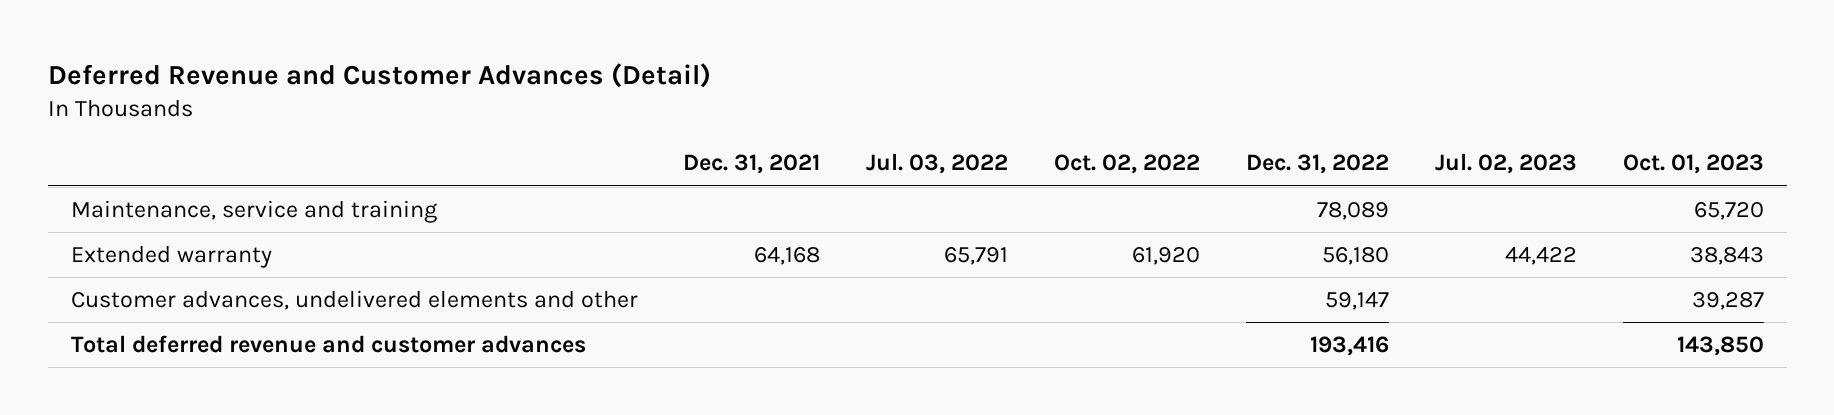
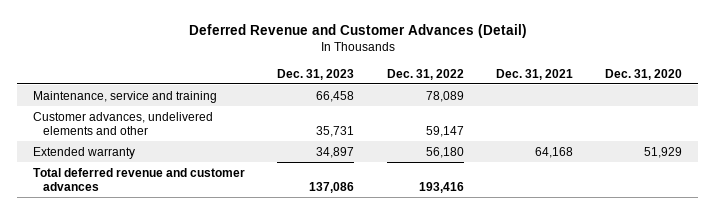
- | Dec. 31, 2021 | Jul. 03, 2022 | Oct. 02, 2022 | Dec. 31, 2022 | Jul. 02, 2023 | Oct. 01, 2023
+ | Dec. 31, 2023 | Dec. 31, 2022 | Dec. 31, 2021 | Dec. 31, 2020
moved down: Extended warranty | 34,897 | 56,180 | 64,168 | 51,929

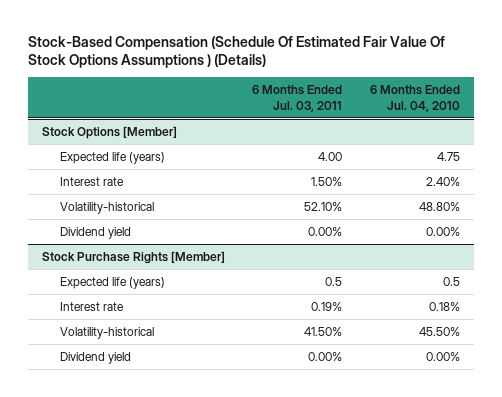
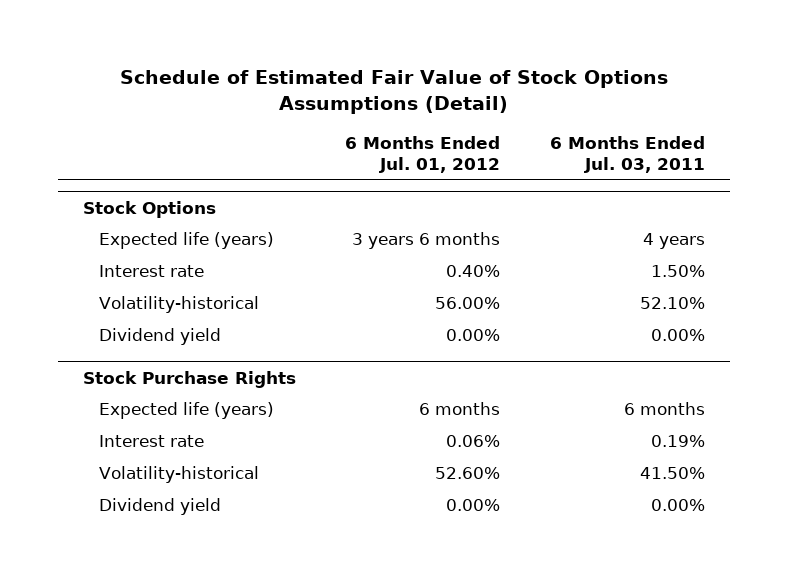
- Stock-Based Compensation (Schedule Of Estimated Fair Value Of Stock Options Assumptions ) (Details)
+ Schedule of Estimated Fair Value of Stock Options Assumptions (Detail)
- | 6 Months Ended Jul. 03, 2011 | 6 Months Ended Jul. 04, 2010
+ | 6 Months Ended Jul. 01, 2012 | 6 Months Ended Jul. 03, 2011
- Stock Options [Member]
- Expected life (years) | 4.00 | 4.75
+ Stock Options
+ Expected life (years) | 3 years 6 months | 4 years
- Stock Purchase Rights [Member]
- Expected life (years) | 0.5 | 0.5
+ Stock Purchase Rights
+ Expected life (years) | 6 months | 6 months

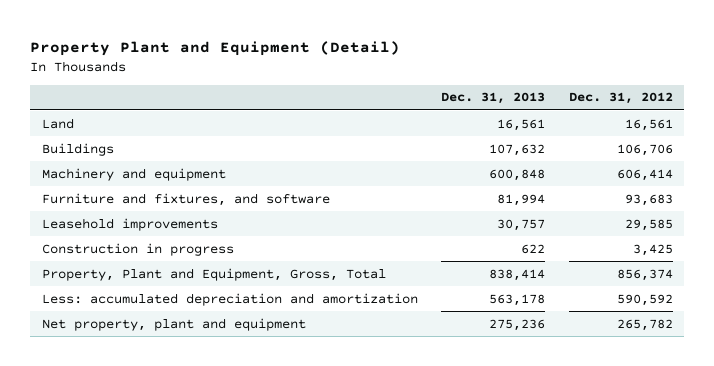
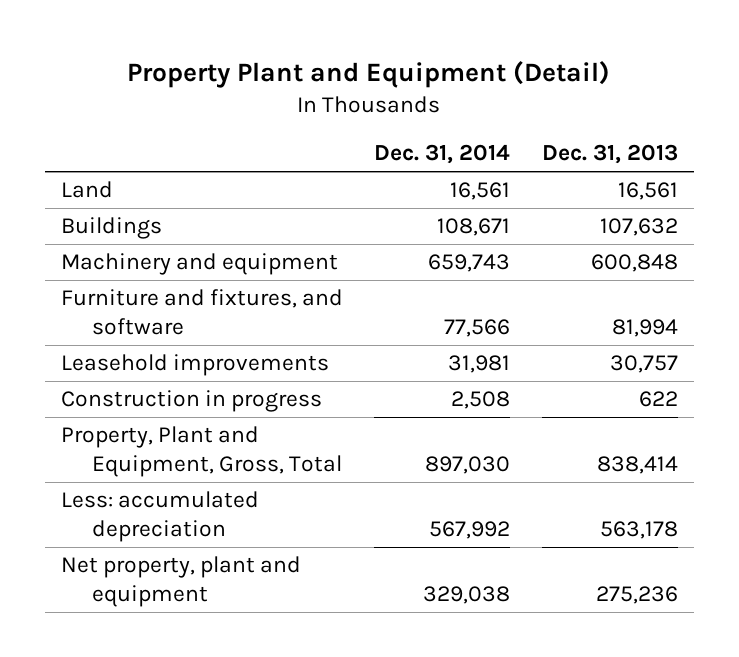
- | Dec. 31, 2013 | Dec. 31, 2012
+ | Dec. 31, 2014 | Dec. 31, 2013
- Less: accumulated depreciation and amortization | 563,178 | 590,592
+ Less: accumulated depreciation | 567,992 | 563,178

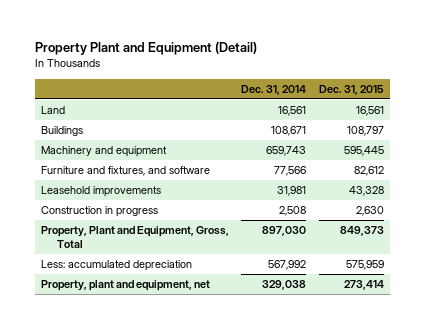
- | Dec. 31, 2014 | Dec. 31, 2013
+ | Dec. 31, 2014 | Dec. 31, 2015
- Net property, plant and equipment | 329,038 | 275,236
+ Property, plant and equipment, net | 329,038 | 273,414

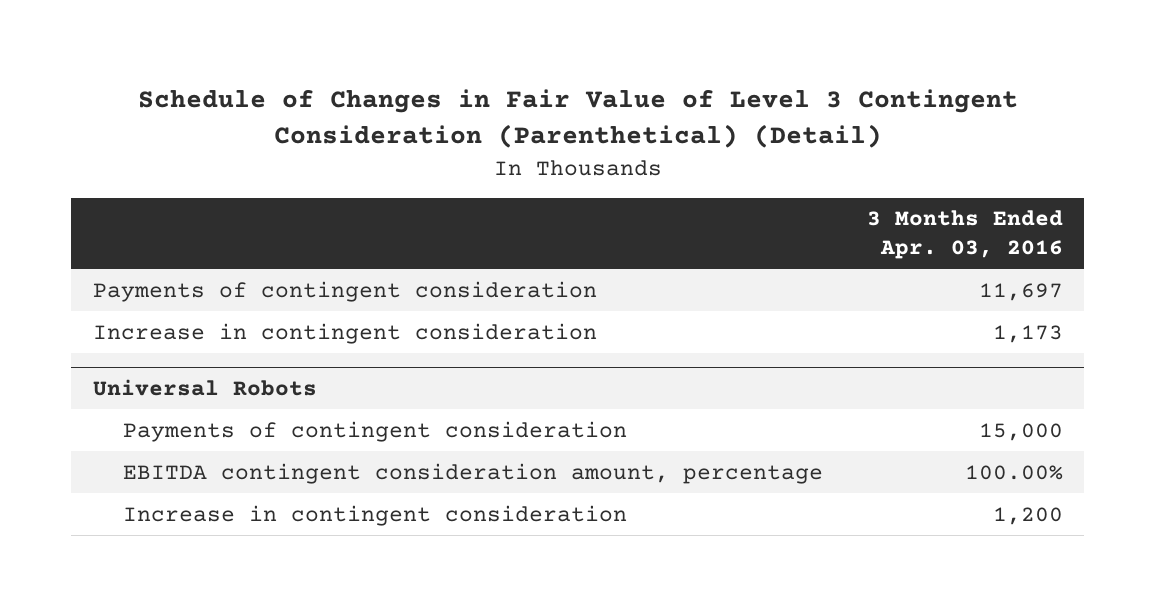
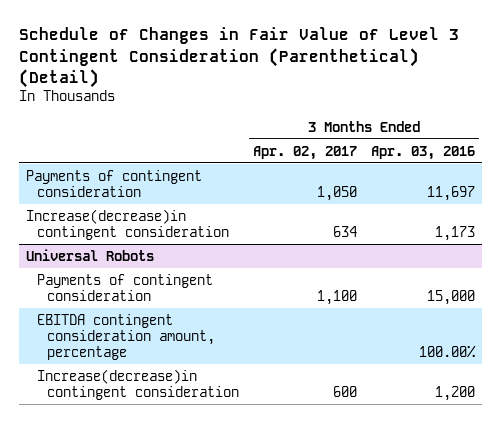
- | 3 Months Ended Apr. 03, 2016
+ | 3 Months Ended Apr. 02, 2017 | 3 Months Ended Apr. 03, 2016
- Increase in contingent consideration | 1,173
+ Increase(decrease)in contingent consideration | 634 | 1,173
@ Universal Robots
- Increase in contingent consideration | 1,200
+ Increase(decrease)in contingent consideration | 600 | 1,200

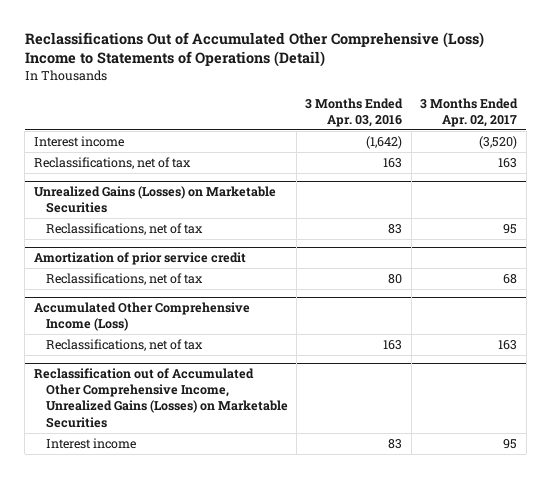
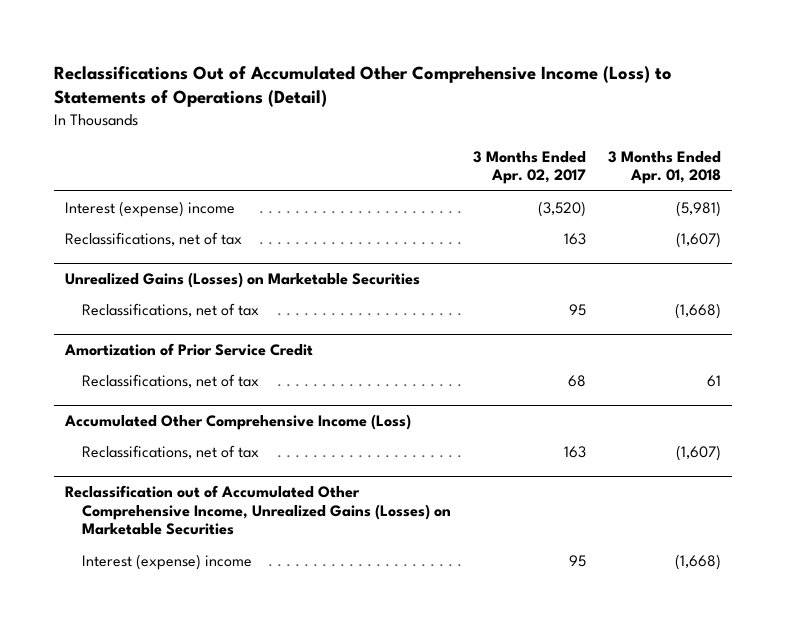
- Reclassifications Out of Accumulated Other Comprehensive (Loss) Income to Statements of Operations (Detail)
+ Reclassifications Out of Accumulated Other Comprehensive Income (Loss) to Statements of Operations (Detail)
- | 3 Months Ended Apr. 03, 2016 | 3 Months Ended Apr. 02, 2017
+ | 3 Months Ended Apr. 02, 2017 | 3 Months Ended Apr. 01, 2018
- Interest income | (1,642) | (3,520)
+ Interest (expense) income | (3,520) | (5,981)
- Amortization of prior service credit
+ Amortization of Prior Service Credit
@ Reclassification out of Accumulated Other Comprehensive Income, Unrealized Gains (Losses) on Marketable Securities
- Interest income | 83 | 95
+ Interest (expense) income | 95 | (1,668)

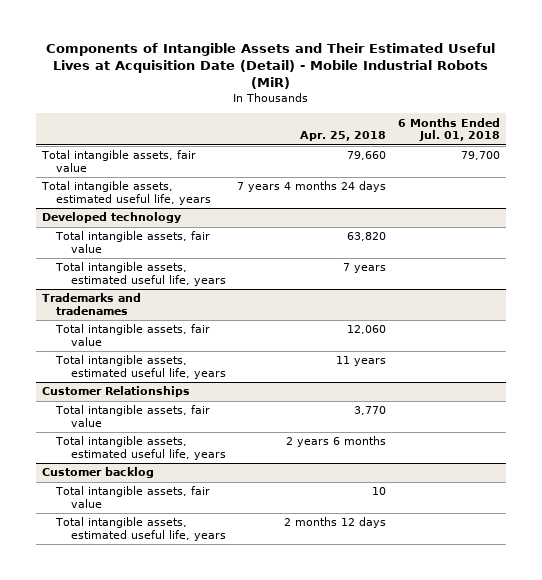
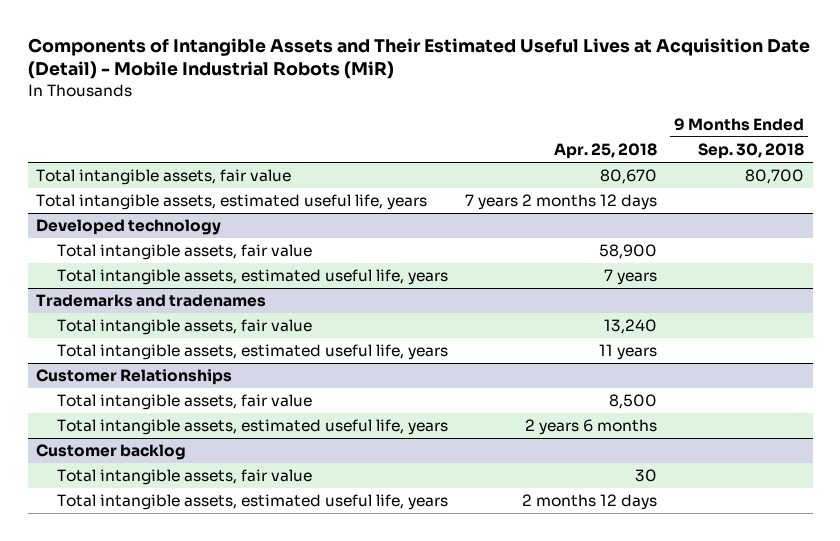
- | Apr. 25, 2018 | 6 Months Ended Jul. 01, 2018
+ | Apr. 25, 2018 | 9 Months Ended Sep. 30, 2018
- Total intangible assets, fair value | 79,660 | 79,700
- Total intangible assets, estimated useful life, years | 7 years 4 months 24 days |
+ Total intangible assets, fair value | 80,670 | 80,700
+ Total intangible assets, estimated useful life, years | 7 years 2 months 12 days |
@ Developed technology
- Total intangible assets, fair value | 63,820 |
+ Total intangible assets, fair value | 58,900 |
@ Trademarks and tradenames
- Total intangible assets, fair value | 12,060 |
+ Total intangible assets, fair value | 13,240 |
@ Customer Relationships
- Total intangible assets, fair value | 3,770 |
+ Total intangible assets, fair value | 8,500 |
@ Customer backlog
- Total intangible assets, fair value | 10 |
+ Total intangible assets, fair value | 30 |

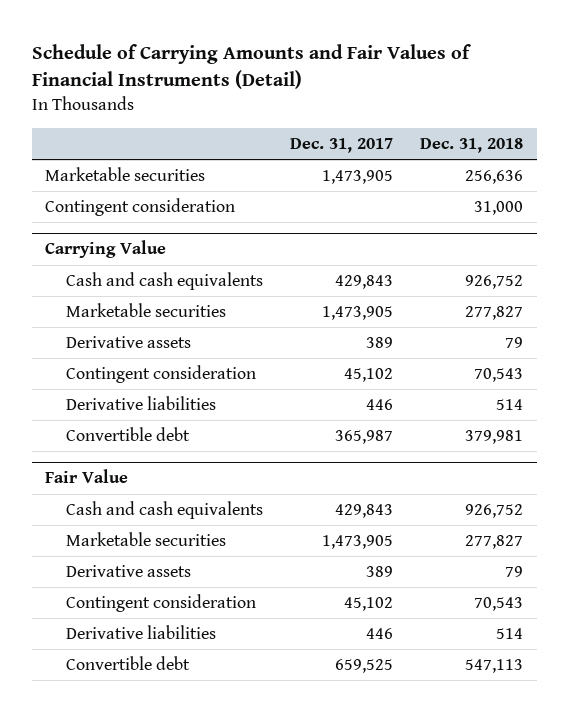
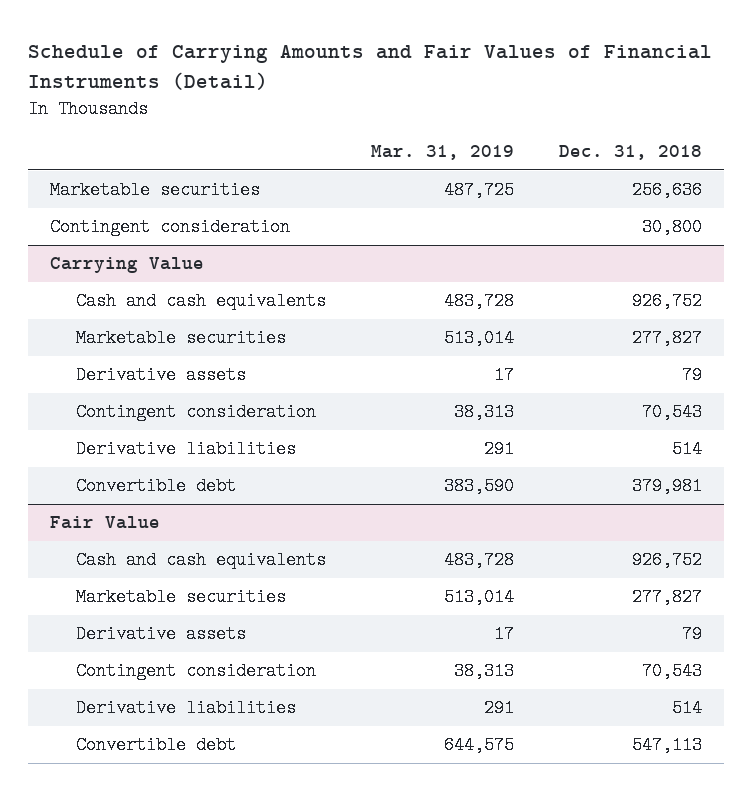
- | Dec. 31, 2017 | Dec. 31, 2018
+ | Mar. 31, 2019 | Dec. 31, 2018
- Contingent consideration | | 31,000
+ Contingent consideration | | 30,800

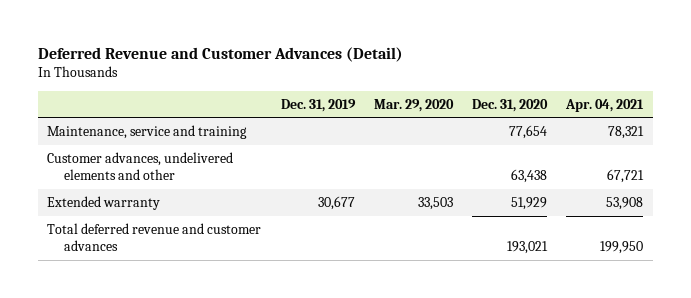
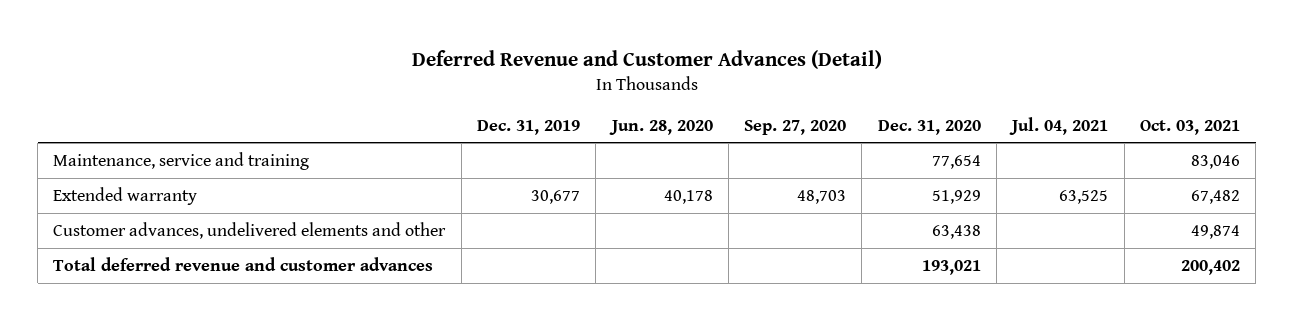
- | Dec. 31, 2019 | Mar. 29, 2020 | Dec. 31, 2020 | Apr. 04, 2021
+ | Dec. 31, 2019 | Jun. 28, 2020 | Sep. 27, 2020 | Dec. 31, 2020 | Jul. 04, 2021 | Oct. 03, 2021
moved down: Customer advances, undelivered elements and other | | | | 63,438 | | 49,874

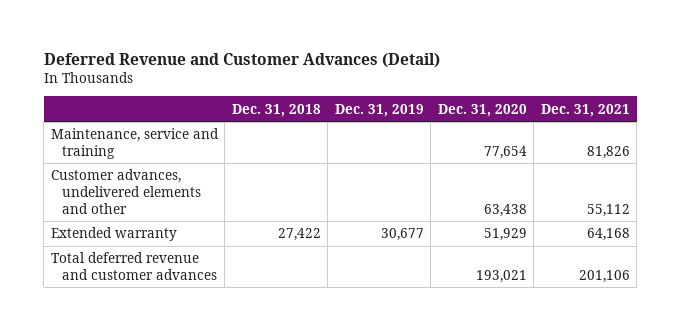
- | Dec. 31, 2019 | Jun. 28, 2020 | Sep. 27, 2020 | Dec. 31, 2020 | Jul. 04, 2021 | Oct. 03, 2021
+ | Dec. 31, 2018 | Dec. 31, 2019 | Dec. 31, 2020 | Dec. 31, 2021
moved down: Extended warranty | 27,422 | 30,677 | 51,929 | 64,168

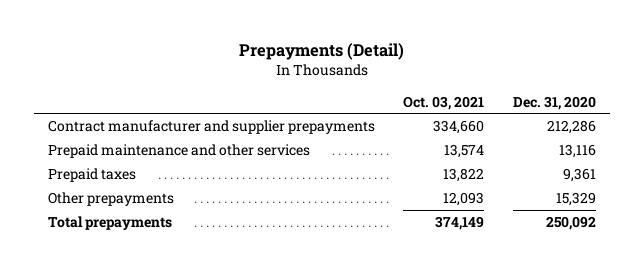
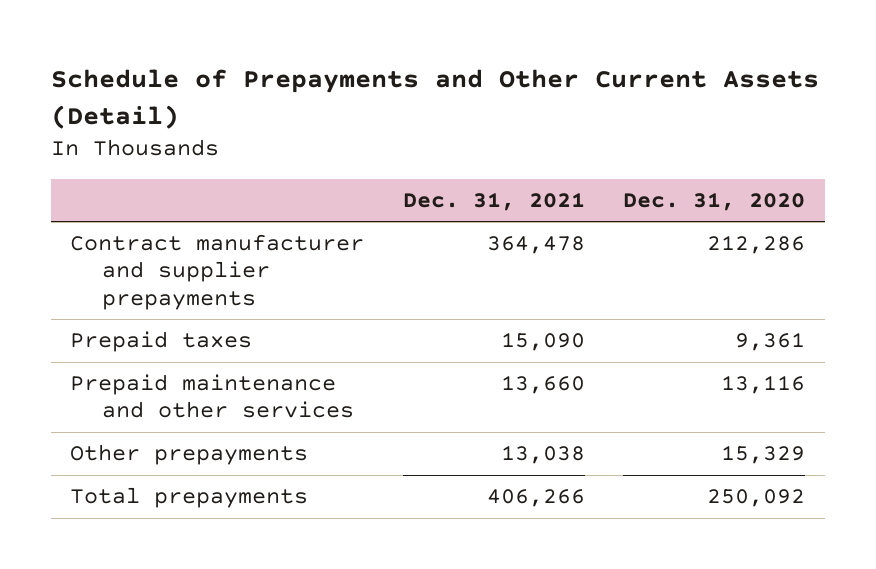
- Prepayments (Detail)
+ Schedule of Prepayments and Other Current Assets (Detail)
- | Oct. 03, 2021 | Dec. 31, 2020
+ | Dec. 31, 2021 | Dec. 31, 2020
moved down: Prepaid maintenance and other services | 13,660 | 13,116

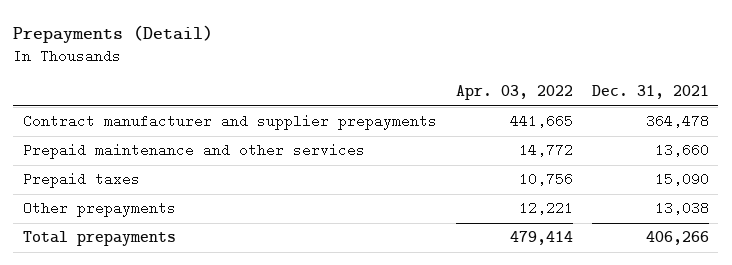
- Schedule of Prepayments and Other Current Assets (Detail)
+ Prepayments (Detail)
- | Dec. 31, 2021 | Dec. 31, 2020
+ | Apr. 03, 2022 | Dec. 31, 2021
moved down: Prepaid taxes | 10,756 | 15,090

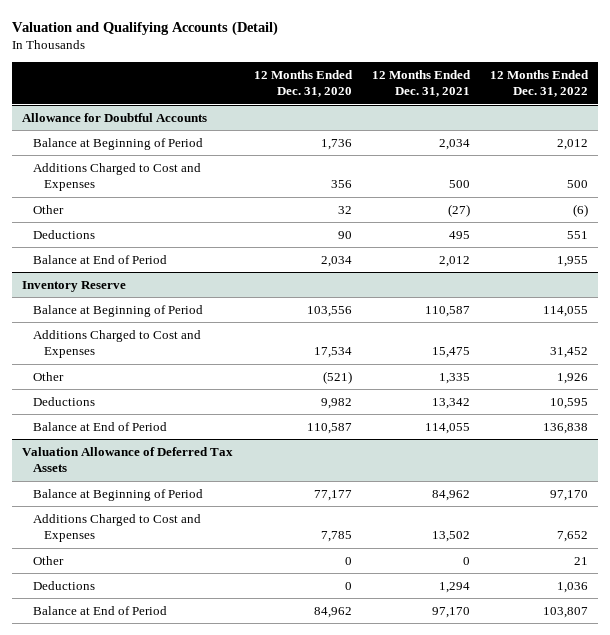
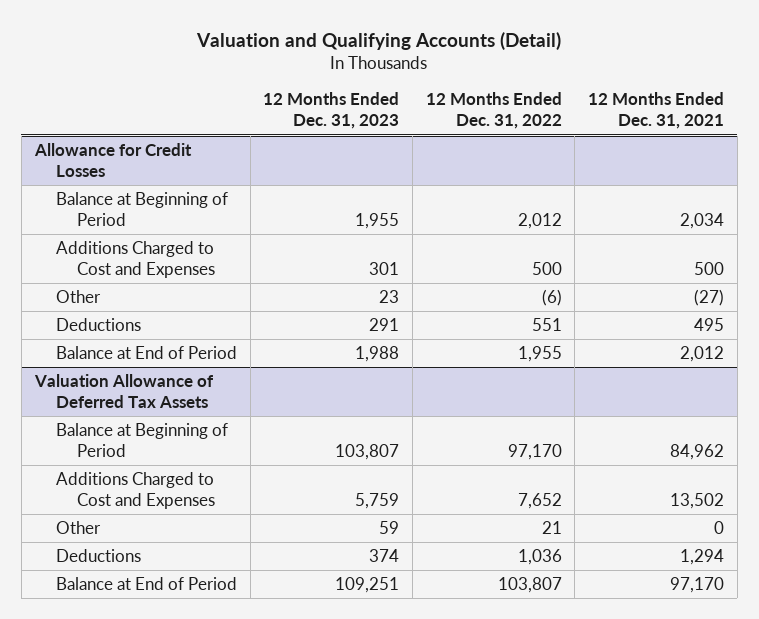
- | 12 Months Ended Dec. 31, 2020 | 12 Months Ended Dec. 31, 2021 | 12 Months Ended Dec. 31, 2022
+ | 12 Months Ended Dec. 31, 2023 | 12 Months Ended Dec. 31, 2022 | 12 Months Ended Dec. 31, 2021
- Allowance for Doubtful Accounts
+ Allowance for Credit Losses
- Inventory Reserve
- Balance at Beginning of Period | 103,556 | 110,587 | 114,055
- Additions Charged to Cost and Expenses | 17,534 | 15,475 | 31,452
- Other | (521) | 1,335 | 1,926
- Deductions | 9,982 | 13,342 | 10,595
- Balance at End of Period | 110,587 | 114,055 | 136,838

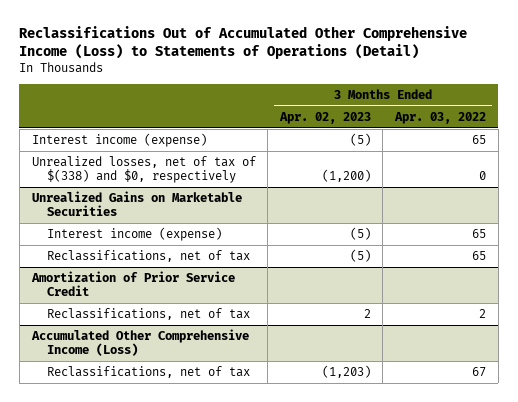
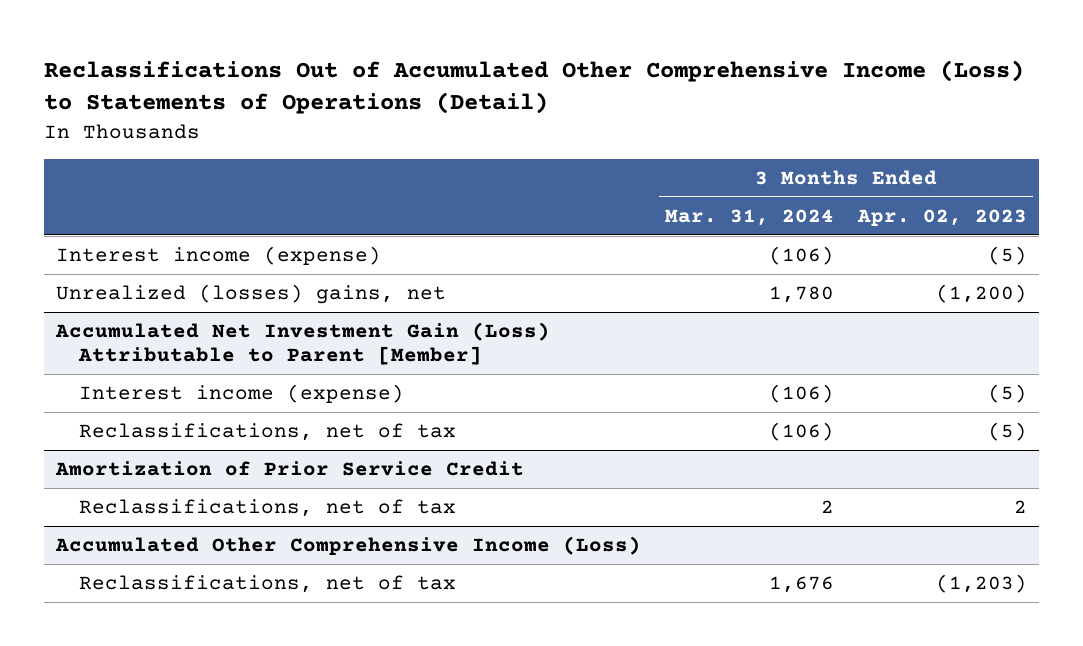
- | 3 Months Ended Apr. 02, 2023 | 3 Months Ended Apr. 03, 2022
+ | 3 Months Ended Mar. 31, 2024 | 3 Months Ended Apr. 02, 2023
- Unrealized losses, net of tax of $(338) and $0, respectively | (1,200) | 0
- Unrealized Gains on Marketable Securities
+ Unrealized (losses) gains, net | 1,780 | (1,200)
+ Accumulated Net Investment Gain (Loss) Attributable to Parent [Member]

